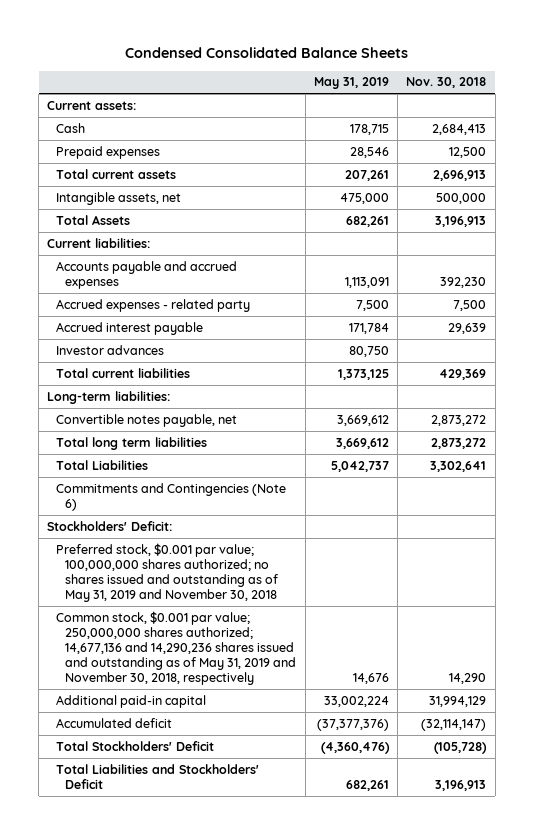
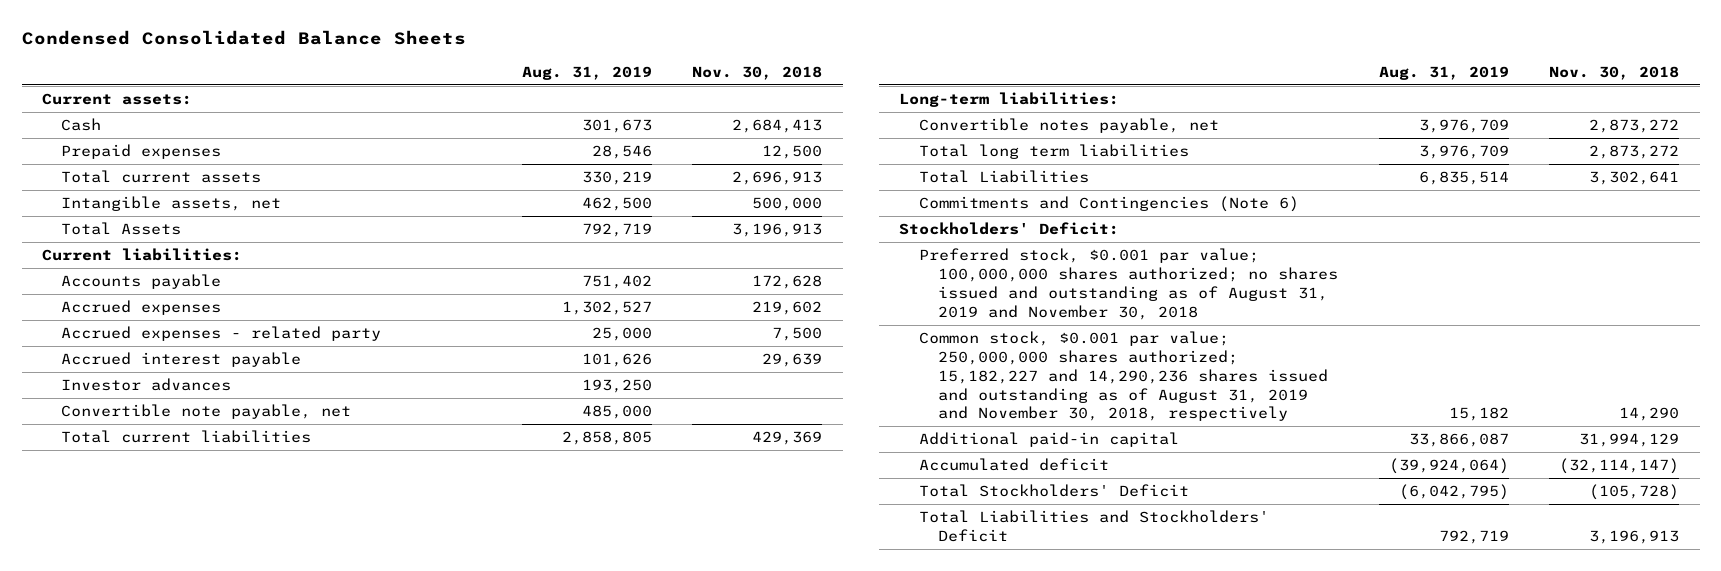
- | May 31, 2019 | Nov. 30, 2018
+ | Aug. 31, 2019 | Nov. 30, 2018
- Accounts payable and accrued expenses | 1,113,091 | 392,230
+ Accounts payable | 751,402 | 172,628
+ Accrued expenses | 1,302,527 | 219,602
+ Convertible note payable, net | 485,000 |
- Preferred stock, $0.001 par value; 100,000,000 shares authorized; no shares issued and outstanding as of May 31, 2019 and November 30, 2018
- Common stock, $0.001 par value; 250,000,000 shares authorized; 14,677,136 and 14,290,236 shares issued and outstanding as of May 31, 2019 and November 30, 2018, respectively | 14,676 | 14,290
+ Preferred stock, $0.001 par value; 100,000,000 shares authorized; no shares issued and outstanding as of August 31, 2019 and November 30, 2018
+ Common stock, $0.001 par value; 250,000,000 shares authorized; 15,182,227 and 14,290,236 shares issued and outstanding as of August 31, 2019 and November 30, 2018, respectively | 15,182 | 14,290

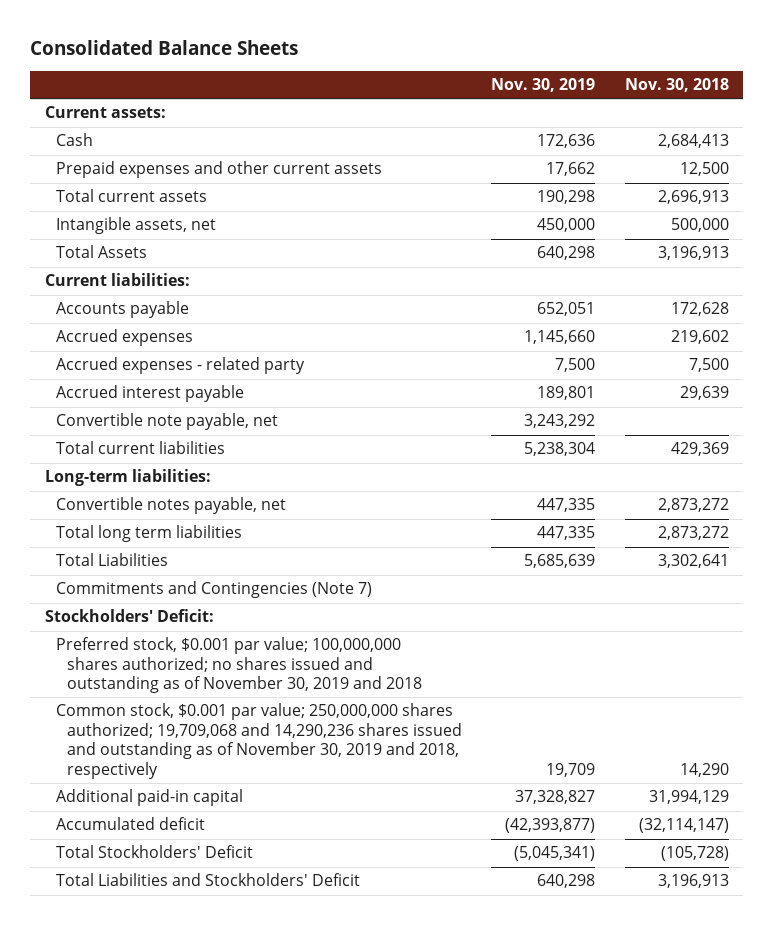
- Condensed Consolidated Balance Sheets
+ Consolidated Balance Sheets
- | Aug. 31, 2019 | Nov. 30, 2018
+ | Nov. 30, 2019 | Nov. 30, 2018
- Prepaid expenses | 28,546 | 12,500
+ Prepaid expenses and other current assets | 17,662 | 12,500
- Investor advances | 193,250 |
- Commitments and Contingencies (Note 6)
+ Commitments and Contingencies (Note 7)
- Preferred stock, $0.001 par value; 100,000,000 shares authorized; no shares issued and outstanding as of August 31, 2019 and November 30, 2018
- Common stock, $0.001 par value; 250,000,000 shares authorized; 15,182,227 and 14,290,236 shares issued and outstanding as of August 31, 2019 and November 30, 2018, respectively | 15,182 | 14,290
+ Preferred stock, $0.001 par value; 100,000,000 shares authorized; no shares issued and outstanding as of November 30, 2019 and 2018
+ Common stock, $0.001 par value; 250,000,000 shares authorized; 19,709,068 and 14,290,236 shares issued and outstanding as of November 30, 2019 and 2018, respectively | 19,709 | 14,290

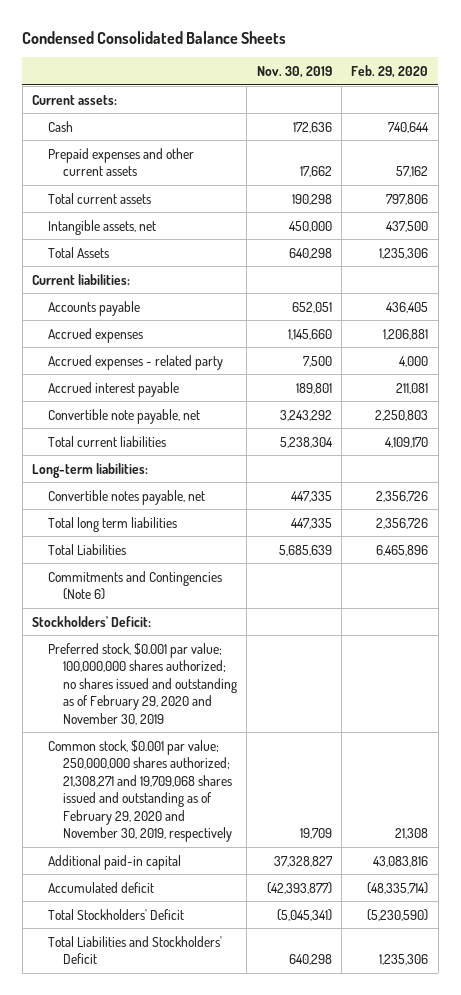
- Consolidated Balance Sheets
+ Condensed Consolidated Balance Sheets
- | Nov. 30, 2019 | Nov. 30, 2018
+ | Nov. 30, 2019 | Feb. 29, 2020
- Commitments and Contingencies (Note 7)
+ Commitments and Contingencies (Note 6)
- Preferred stock, $0.001 par value; 100,000,000 shares authorized; no shares issued and outstanding as of November 30, 2019 and 2018
- Common stock, $0.001 par value; 250,000,000 shares authorized; 19,709,068 and 14,290,236 shares issued and outstanding as of November 30, 2019 and 2018, respectively | 19,709 | 14,290
+ Preferred stock, $0.001 par value; 100,000,000 shares authorized; no shares issued and outstanding as of February 29, 2020 and November 30, 2019
+ Common stock, $0.001 par value; 250,000,000 shares authorized; 21,308,271 and 19,709,068 shares issued and outstanding as of February 29, 2020 and November 30, 2019, respectively | 19,709 | 21,308

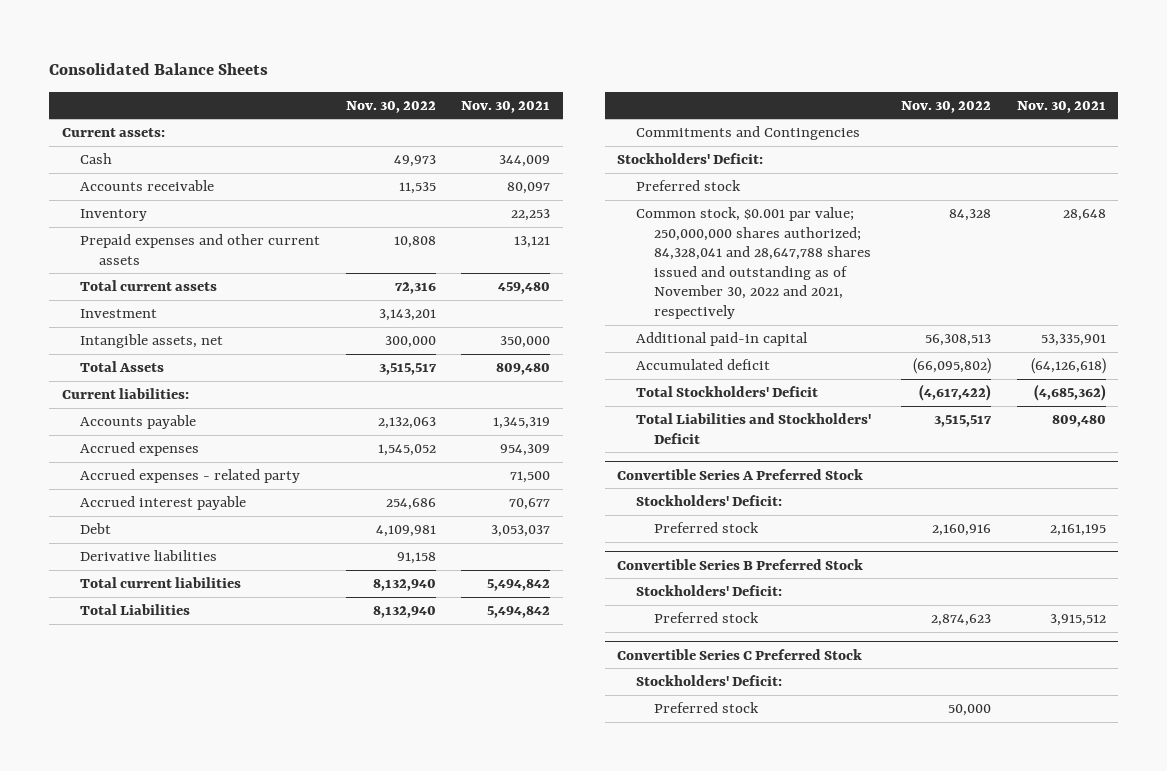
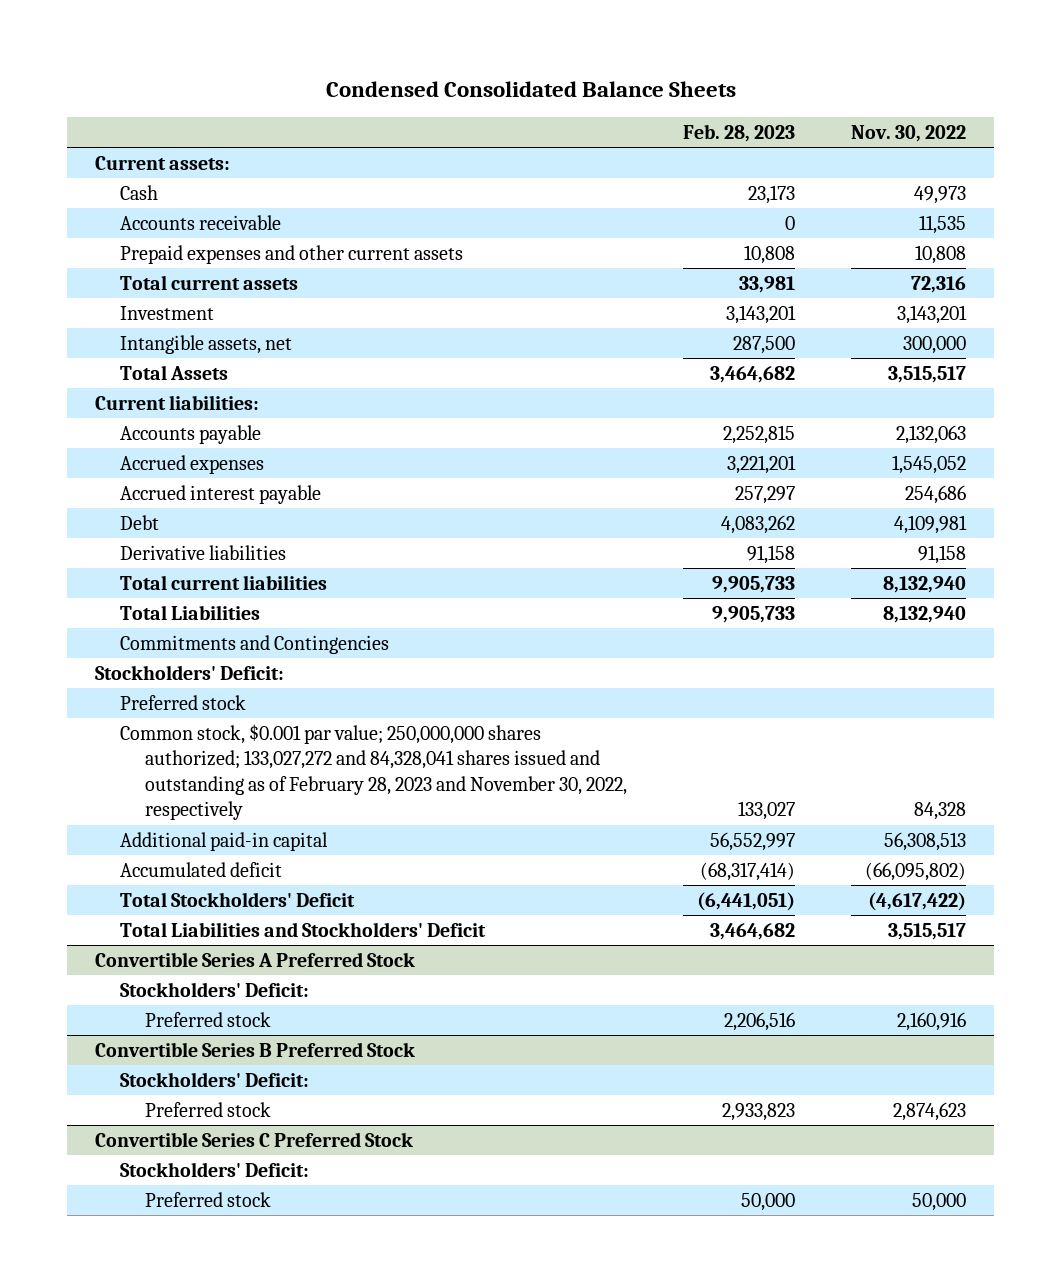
- Consolidated Balance Sheets
+ Condensed Consolidated Balance Sheets
- | Nov. 30, 2022 | Nov. 30, 2021
+ | Feb. 28, 2023 | Nov. 30, 2022
- Inventory | | 22,253
- Accrued expenses - related party | | 71,500
- Common stock, $0.001 par value; 250,000,000 shares authorized; 84,328,041 and 28,647,788 shares issued and outstanding as of November 30, 2022 and 2021, respectively | 84,328 | 28,648
+ Common stock, $0.001 par value; 250,000,000 shares authorized; 133,027,272 and 84,328,041 shares issued and outstanding as of February 28, 2023 and November 30, 2022, respectively | 133,027 | 84,328

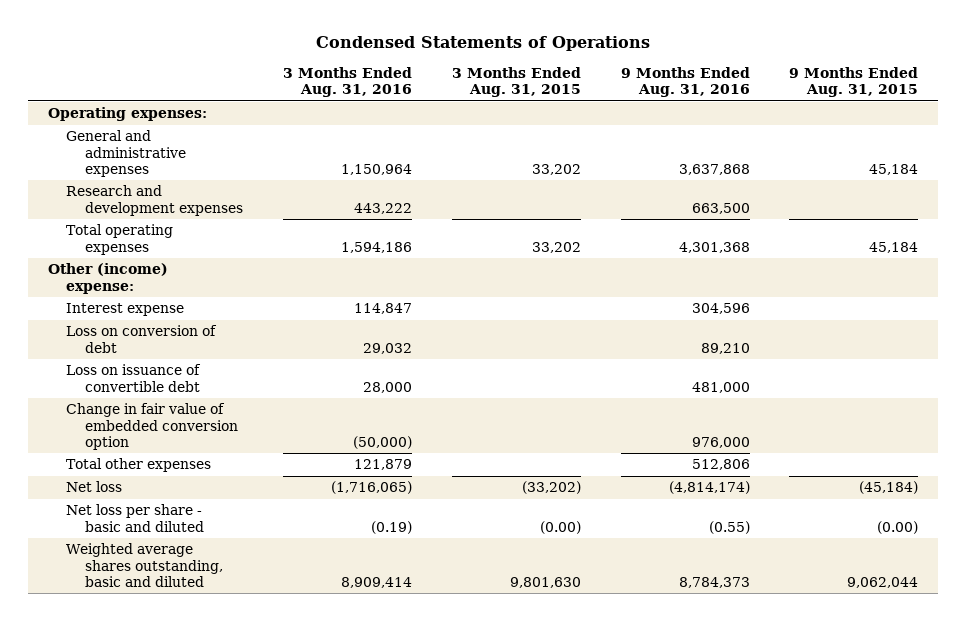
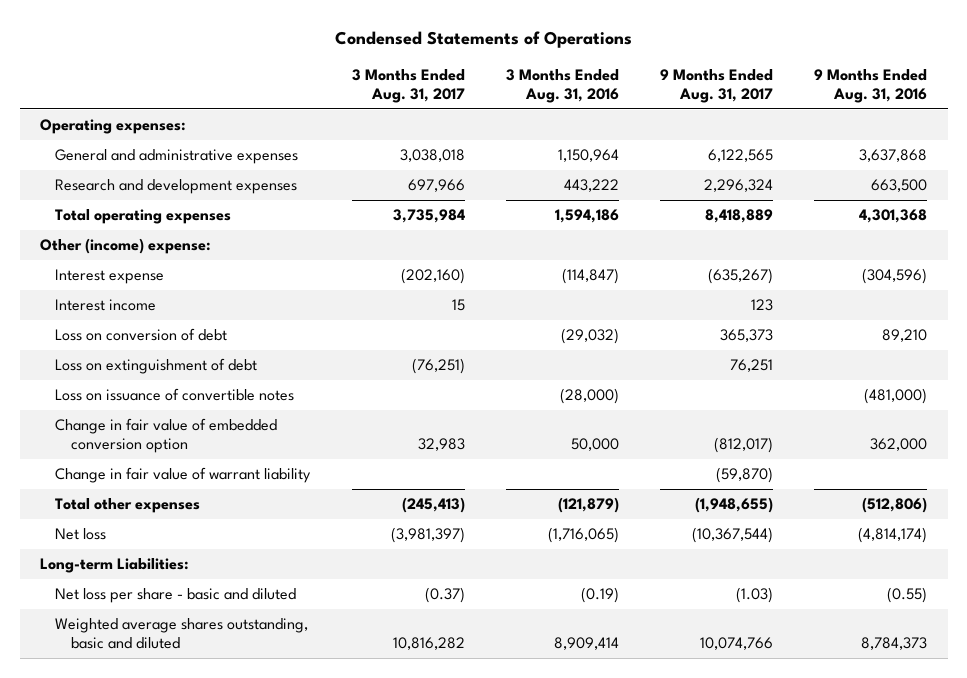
- | 3 Months Ended Aug. 31, 2016 | 3 Months Ended Aug. 31, 2015 | 9 Months Ended Aug. 31, 2016 | 9 Months Ended Aug. 31, 2015
+ | 3 Months Ended Aug. 31, 2017 | 3 Months Ended Aug. 31, 2016 | 9 Months Ended Aug. 31, 2017 | 9 Months Ended Aug. 31, 2016
- Interest expense | 114,847 | | 304,596 |
- Loss on conversion of debt | 29,032 | | 89,210 |
- Loss on issuance of convertible debt | 28,000 | | 481,000 |
- Change in fair value of embedded conversion option | (50,000) | | 976,000 |
- Total other expenses | 121,879 | | 512,806 |
+ Interest expense | (202,160) | (114,847) | (635,267) | (304,596)
+ Interest income | 15 | | 123 |
+ Loss on conversion of debt | | (29,032) | 365,373 | 89,210
+ Loss on extinguishment of debt | (76,251) | | 76,251 |
+ Loss on issuance of convertible notes | | (28,000) | | (481,000)
+ Change in fair value of embedded conversion option | 32,983 | 50,000 | (812,017) | 362,000
+ Change in fair value of warrant liability | | | (59,870) |
+ Total other expenses | (245,413) | (121,879) | (1,948,655) | (512,806)
+ Long-term Liabilities:

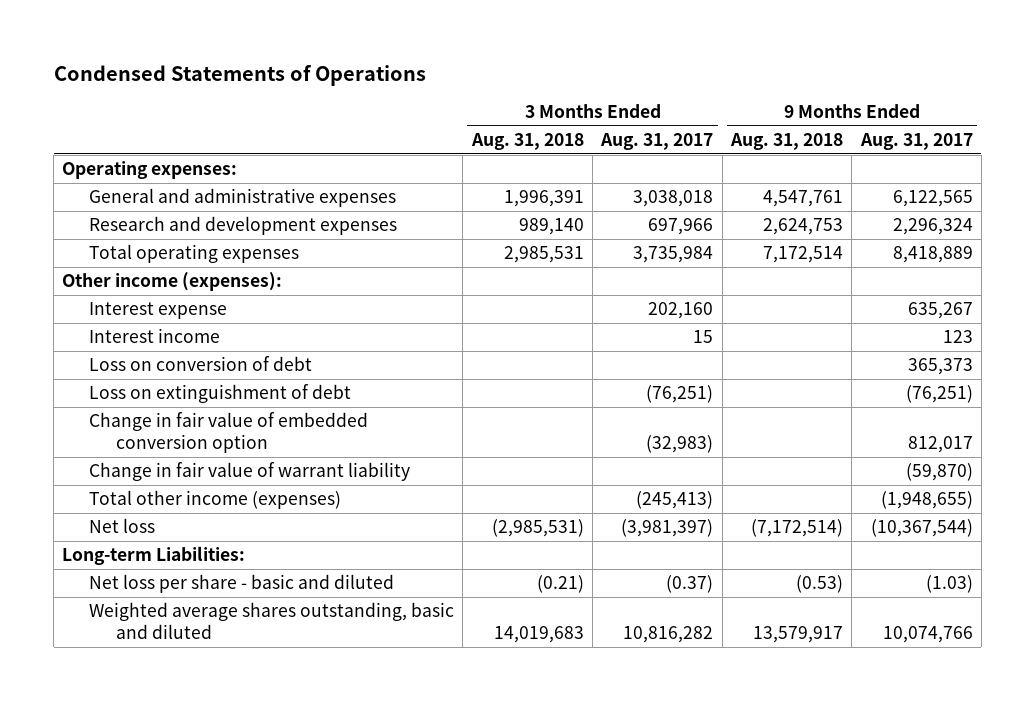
- | 3 Months Ended Aug. 31, 2017 | 3 Months Ended Aug. 31, 2016 | 9 Months Ended Aug. 31, 2017 | 9 Months Ended Aug. 31, 2016
+ | 3 Months Ended Aug. 31, 2018 | 3 Months Ended Aug. 31, 2017 | 9 Months Ended Aug. 31, 2018 | 9 Months Ended Aug. 31, 2017
- Other (income) expense:
- Interest expense | (202,160) | (114,847) | (635,267) | (304,596)
+ Other income (expenses):
+ Interest expense | | 202,160 | | 635,267
- Loss on extinguishment of debt | (76,251) | | 76,251 |
- Loss on issuance of convertible notes | | (28,000) | | (481,000)
- Change in fair value of embedded conversion option | 32,983 | 50,000 | (812,017) | 362,000
+ Loss on extinguishment of debt | | (76,251) | | (76,251)
+ Change in fair value of embedded conversion option | | (32,983) | | 812,017
- Total other expenses | (245,413) | (121,879) | (1,948,655) | (512,806)
+ Total other income (expenses) | | (245,413) | | (1,948,655)

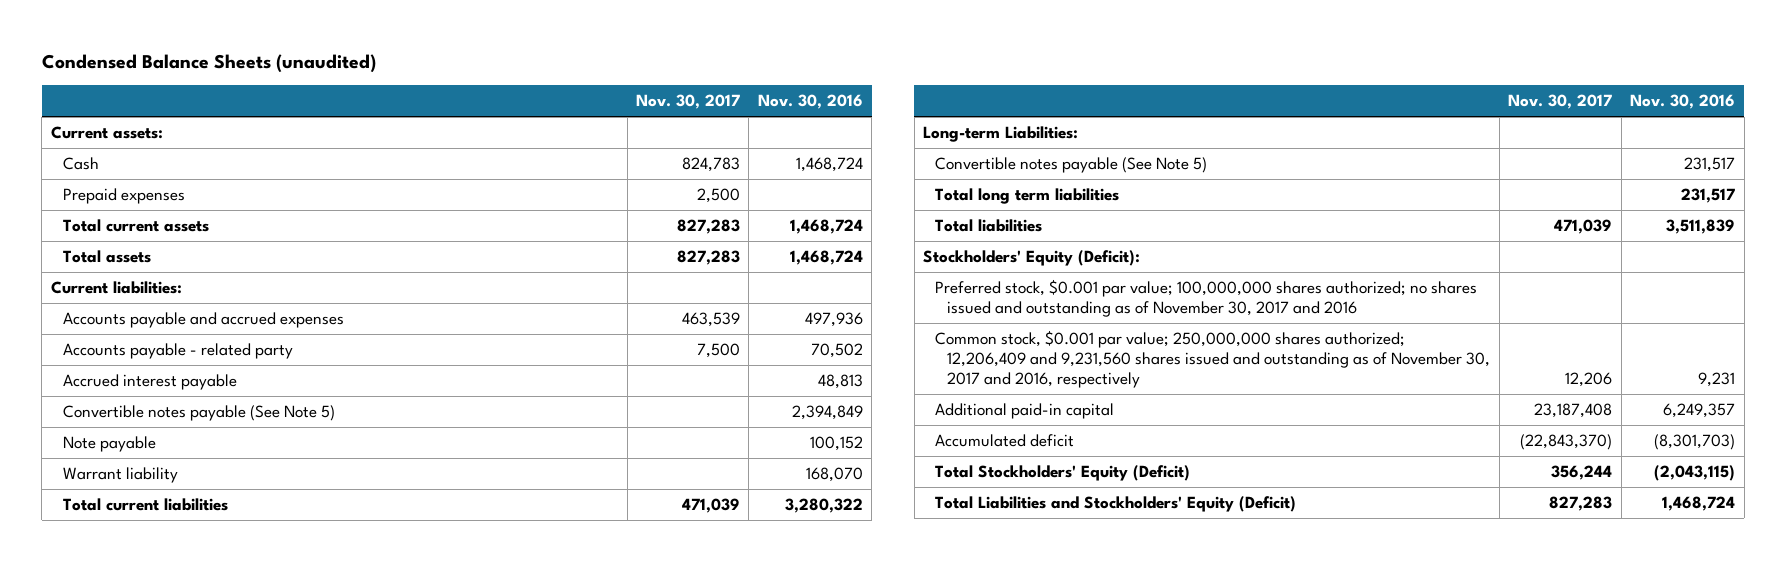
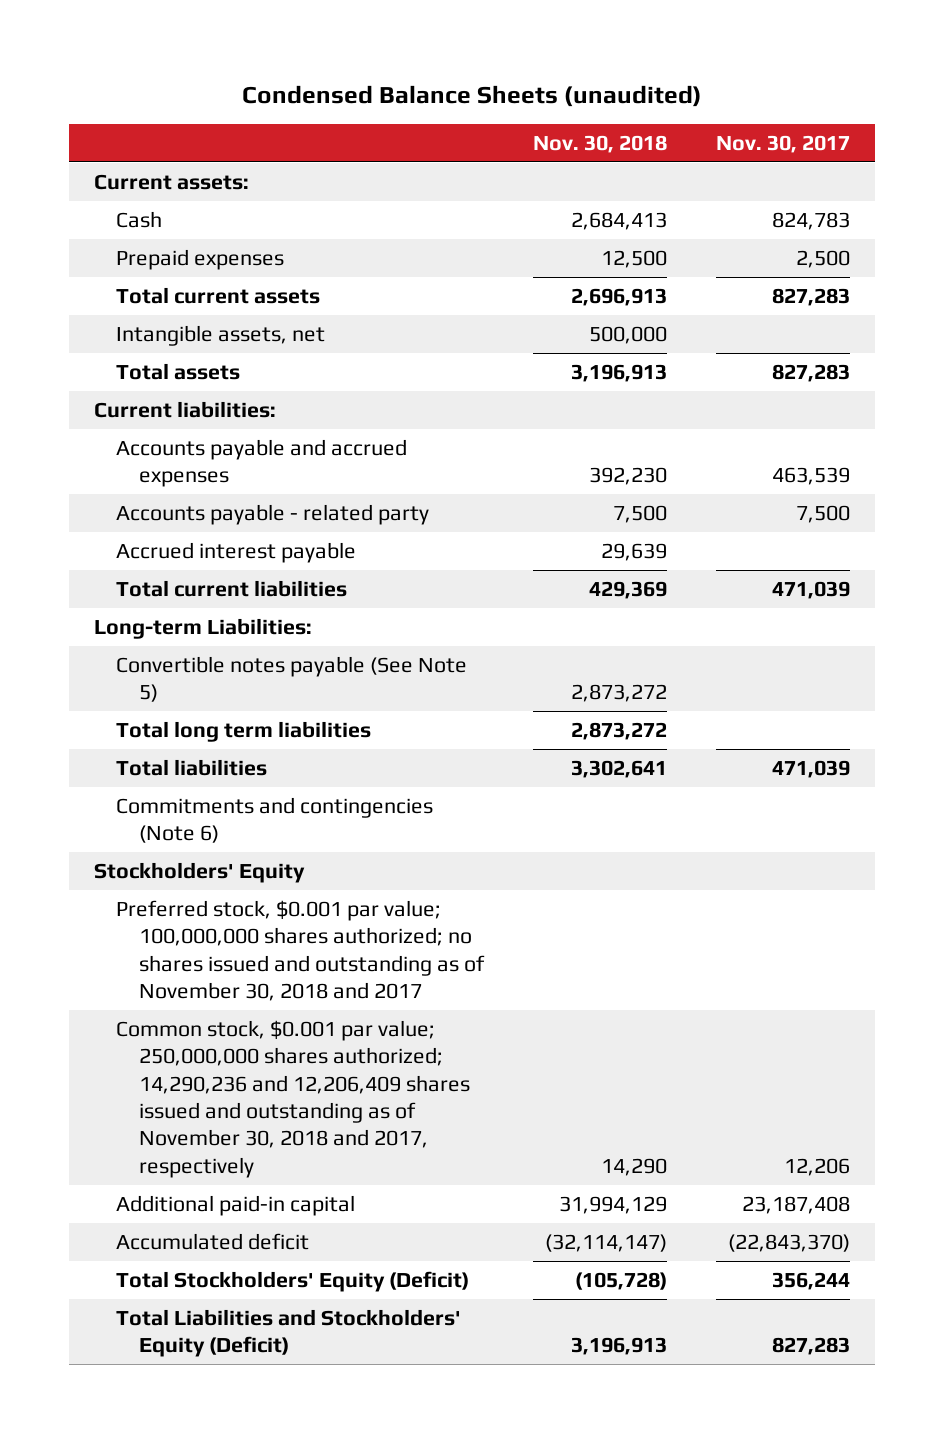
- | Nov. 30, 2017 | Nov. 30, 2016
+ | Nov. 30, 2018 | Nov. 30, 2017
+ Intangible assets, net | 500,000 |
- Convertible notes payable (See Note 5) | | 2,394,849
- Note payable | | 100,152
- Warrant liability | | 168,070
- Stockholders' Equity (Deficit):
- Preferred stock, $0.001 par value; 100,000,000 shares authorized; no shares issued and outstanding as of November 30, 2017 and 2016
- Common stock, $0.001 par value; 250,000,000 shares authorized; 12,206,409 and 9,231,560 shares issued and outstanding as of November 30, 2017 and 2016, respectively | 12,206 | 9,231
+ Commitments and contingencies (Note 6)
+ Stockholders' Equity
+ Preferred stock, $0.001 par value; 100,000,000 shares authorized; no shares issued and outstanding as of November 30, 2018 and 2017
+ Common stock, $0.001 par value; 250,000,000 shares authorized; 14,290,236 and 12,206,409 shares issued and outstanding as of November 30, 2018 and 2017, respectively | 14,290 | 12,206

